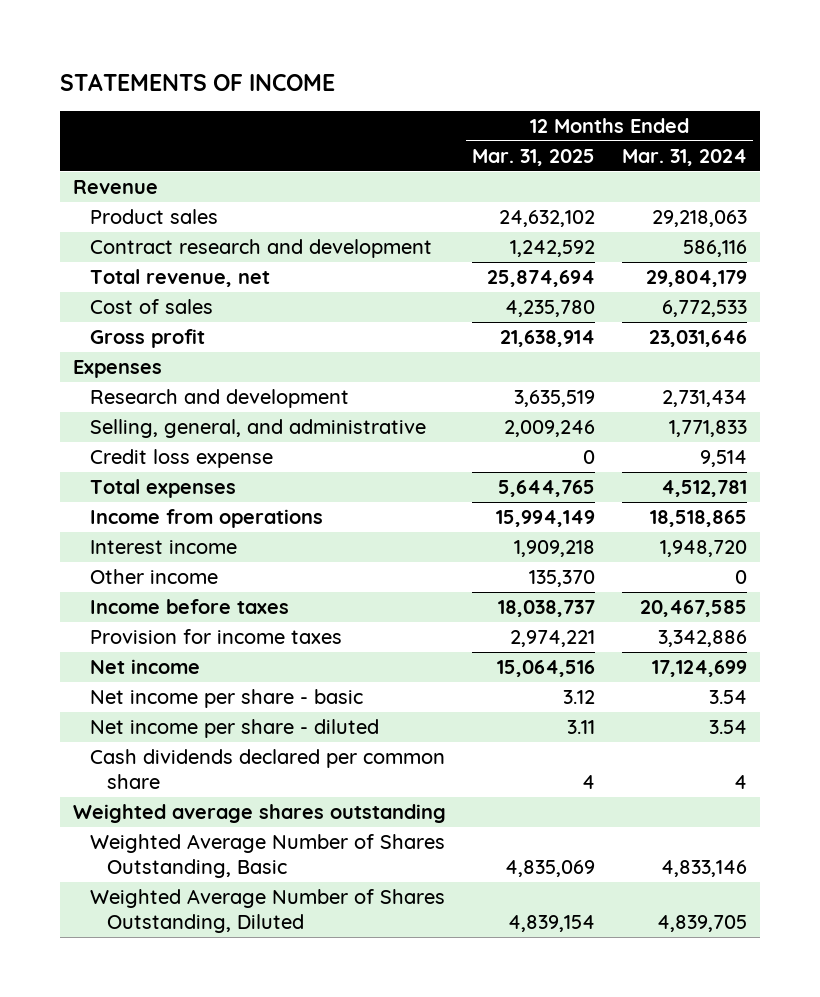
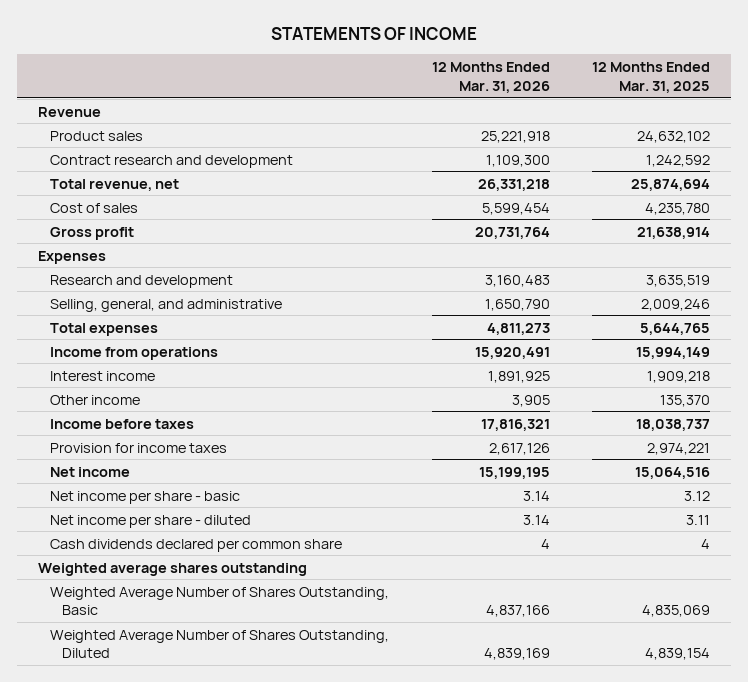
- | 12 Months Ended Mar. 31, 2025 | 12 Months Ended Mar. 31, 2024
+ | 12 Months Ended Mar. 31, 2026 | 12 Months Ended Mar. 31, 2025
- Credit loss expense | 0 | 9,514

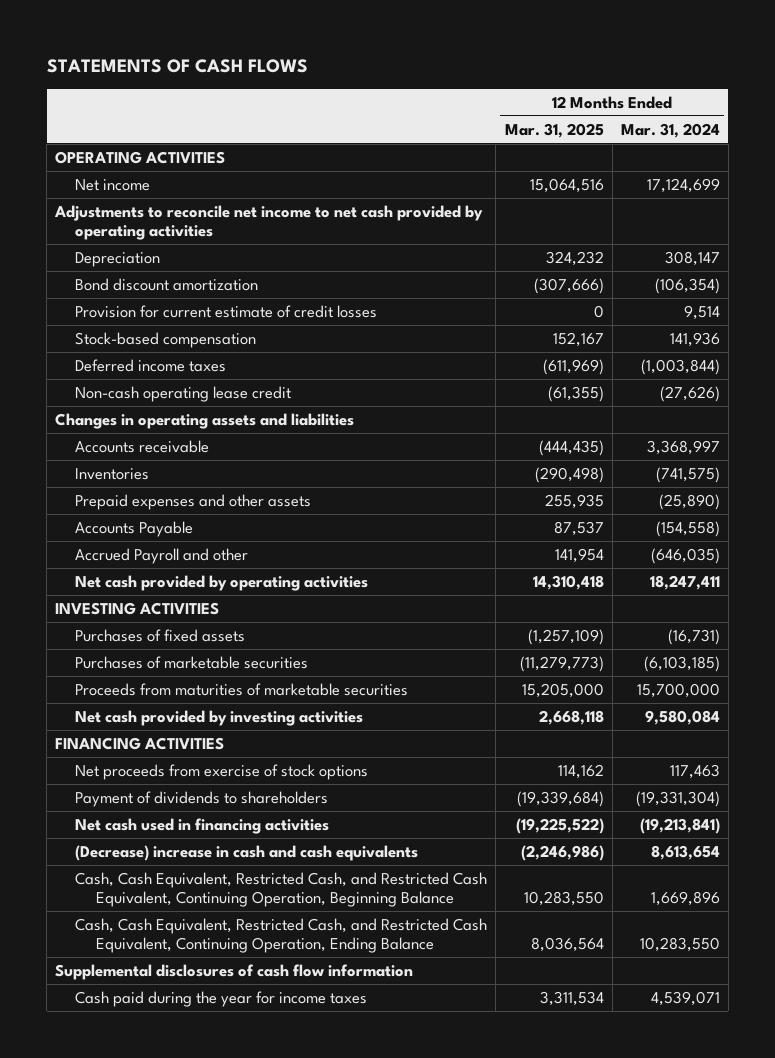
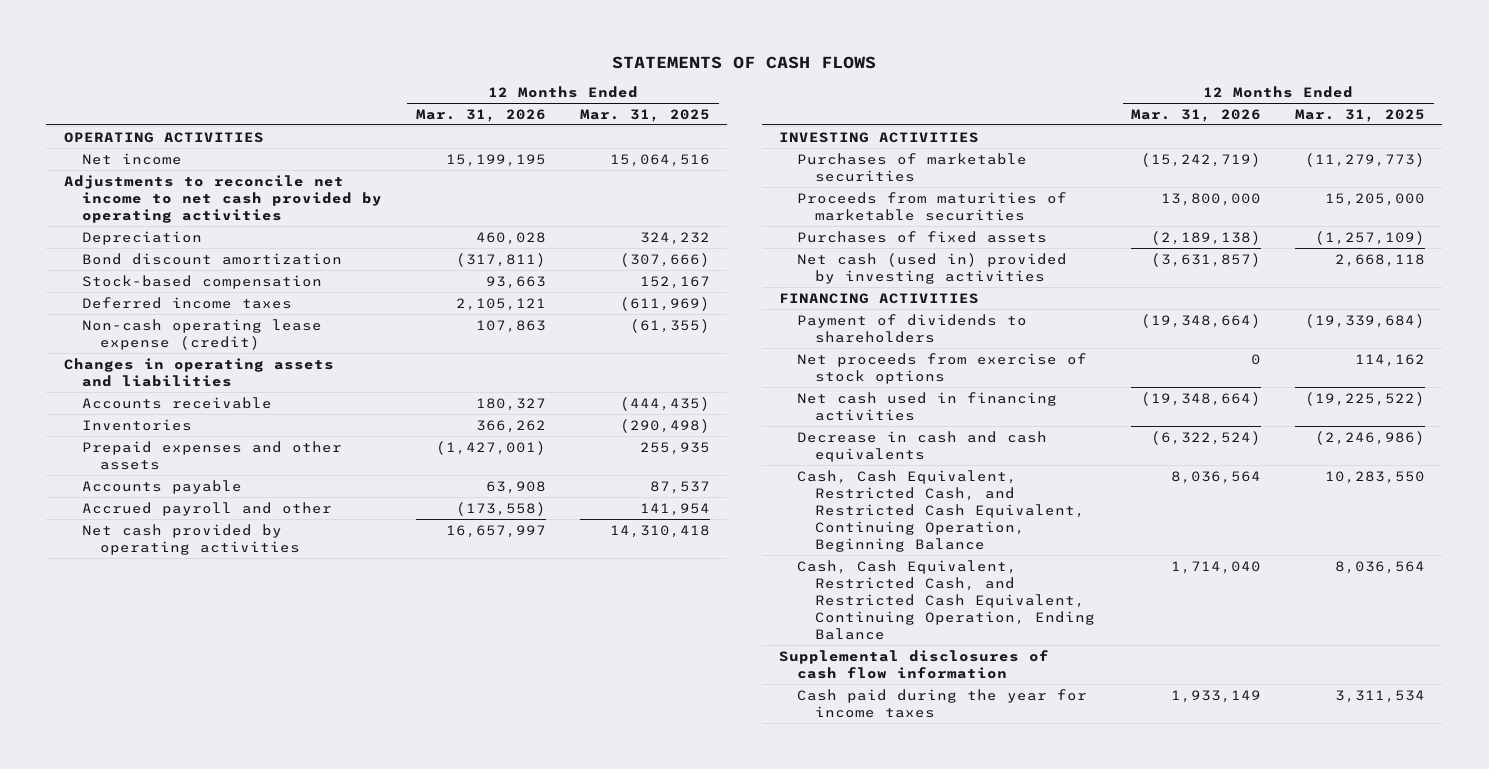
- | 12 Months Ended Mar. 31, 2025 | 12 Months Ended Mar. 31, 2024
+ | 12 Months Ended Mar. 31, 2026 | 12 Months Ended Mar. 31, 2025
- Provision for current estimate of credit losses | 0 | 9,514
- Non-cash operating lease credit | (61,355) | (27,626)
+ Non-cash operating lease expense (credit) | 107,863 | (61,355)
- Accounts Payable | 87,537 | (154,558)
- Accrued Payroll and other | 141,954 | (646,035)
+ Accounts payable | 63,908 | 87,537
+ Accrued payroll and other | (173,558) | 141,954
- Net cash provided by investing activities | 2,668,118 | 9,580,084
moved down: Purchases of fixed assets | (2,189,138) | (1,257,109)
+ Net cash (used in) provided by investing activities | (3,631,857) | 2,668,118
moved down: Net proceeds from exercise of stock options | 0 | 114,162
- (Decrease) increase in cash and cash equivalents | (2,246,986) | 8,613,654
+ Decrease in cash and cash equivalents | (6,322,524) | (2,246,986)

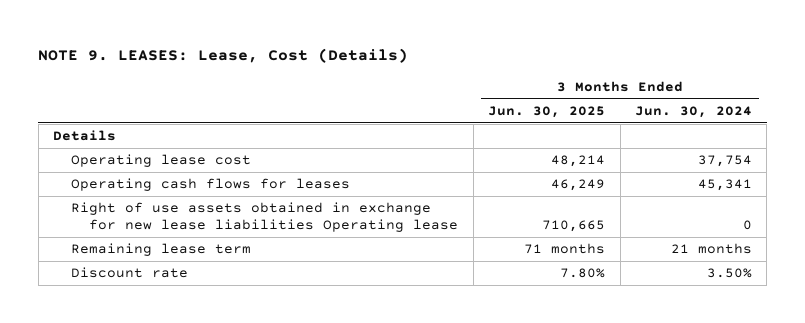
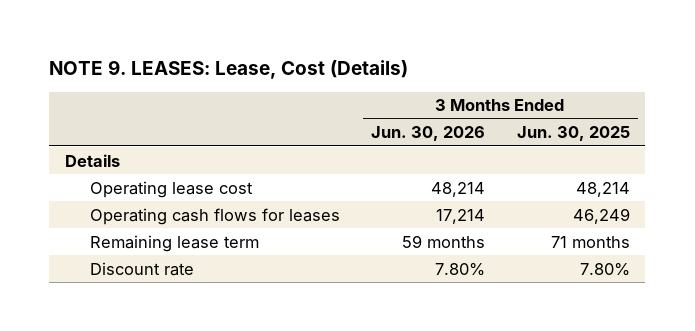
- | 3 Months Ended Jun. 30, 2025 | 3 Months Ended Jun. 30, 2024
+ | 3 Months Ended Jun. 30, 2026 | 3 Months Ended Jun. 30, 2025
- Right of use assets obtained in exchange for new lease liabilities Operating lease | 710,665 | 0

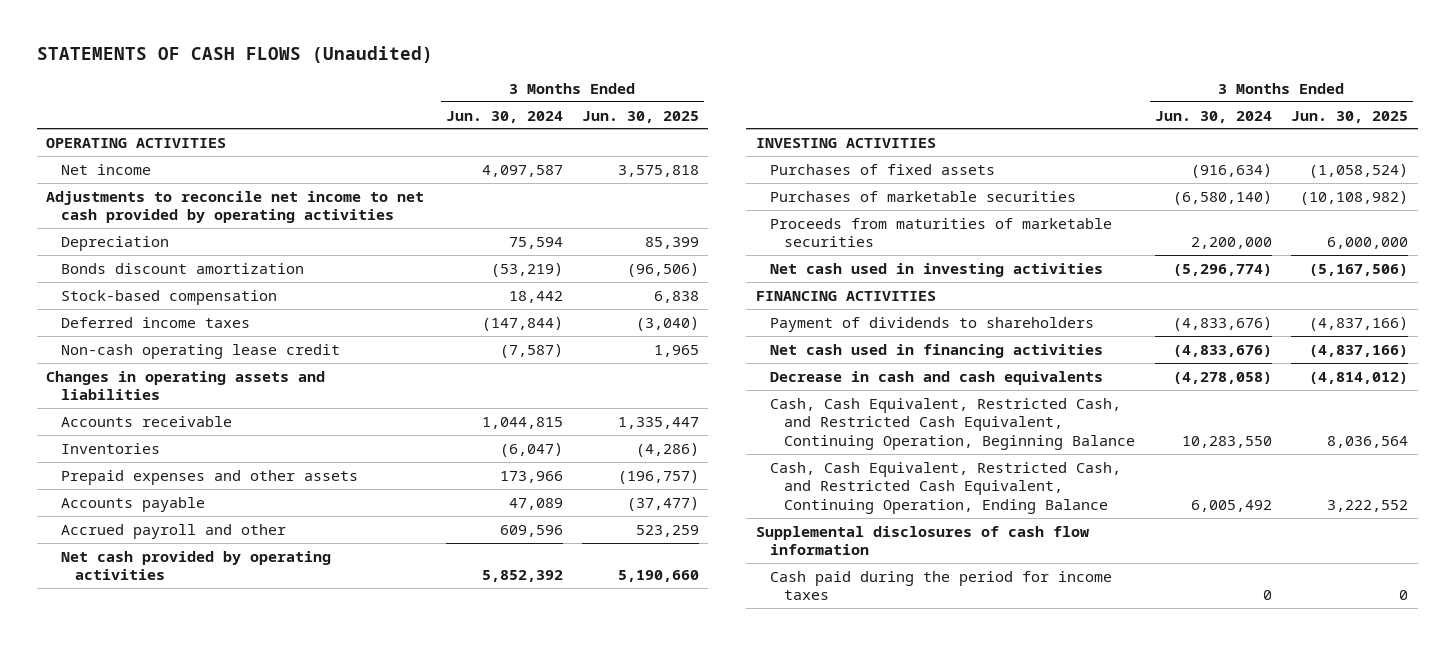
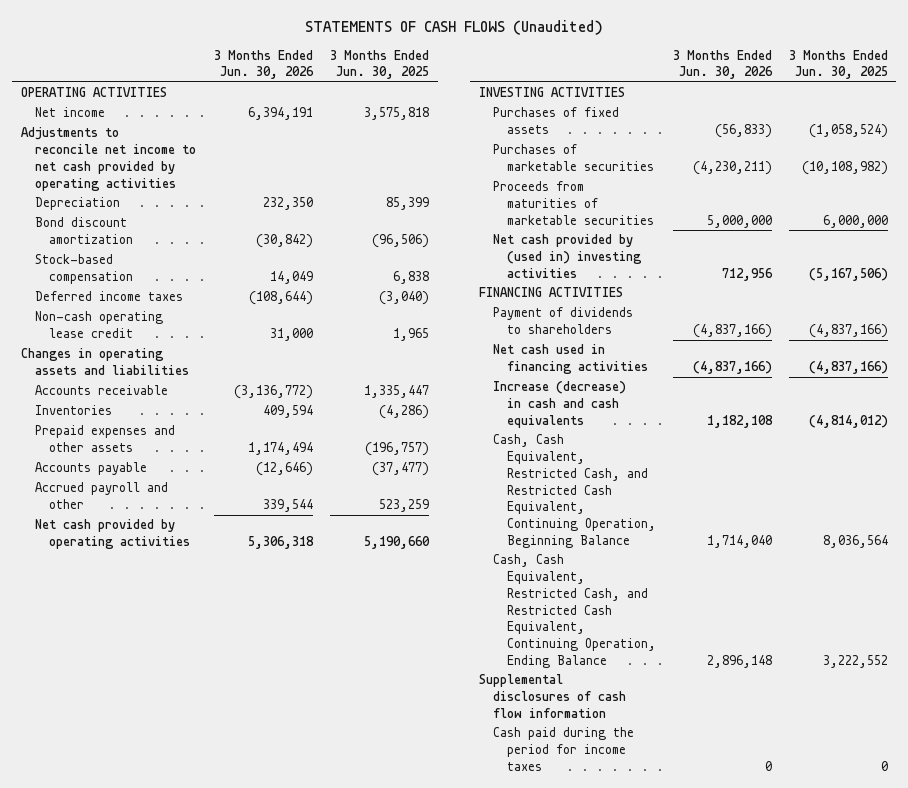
- | 3 Months Ended Jun. 30, 2024 | 3 Months Ended Jun. 30, 2025
+ | 3 Months Ended Jun. 30, 2026 | 3 Months Ended Jun. 30, 2025
- Bonds discount amortization | (53,219) | (96,506)
+ Bond discount amortization | (30,842) | (96,506)
- Net cash used in investing activities | (5,296,774) | (5,167,506)
+ Net cash provided by (used in) investing activities | 712,956 | (5,167,506)
- Decrease in cash and cash equivalents | (4,278,058) | (4,814,012)
+ Increase (decrease) in cash and cash equivalents | 1,182,108 | (4,814,012)

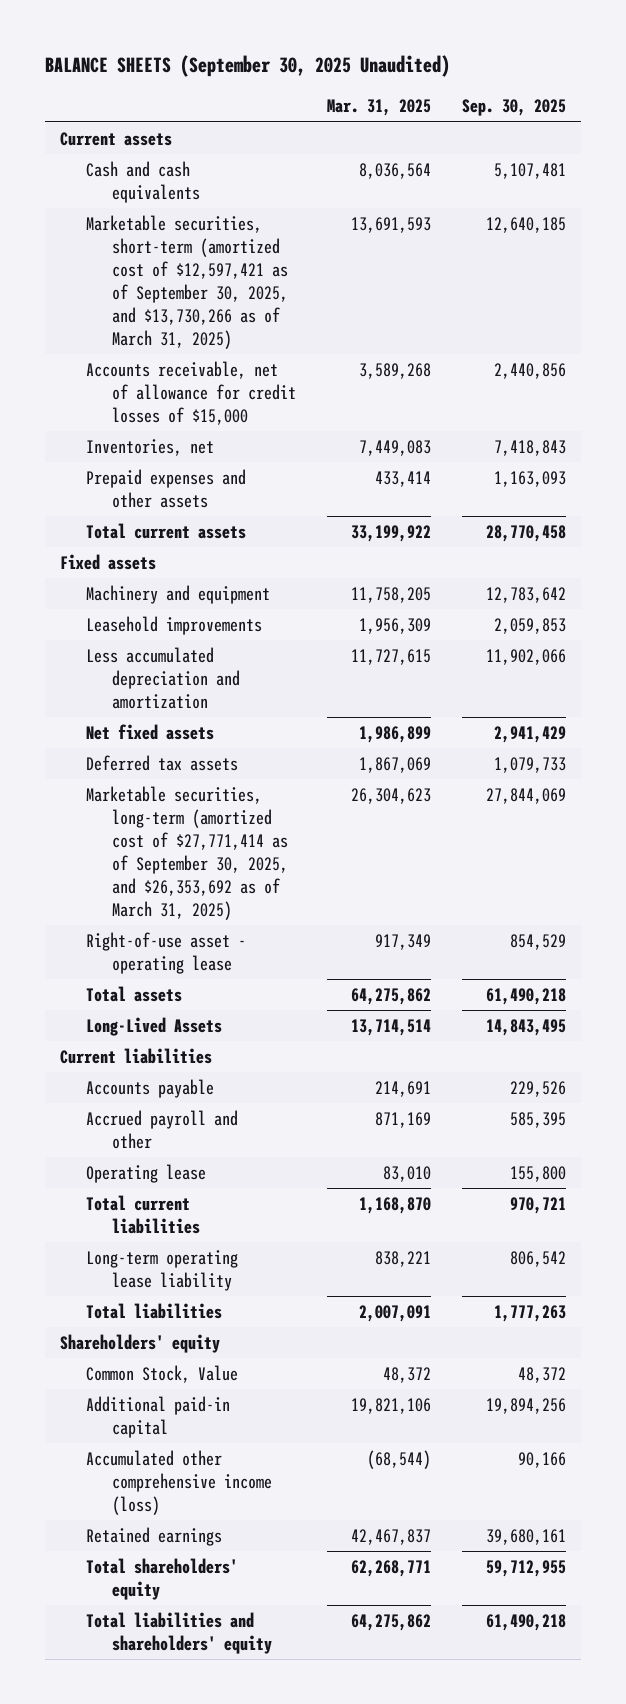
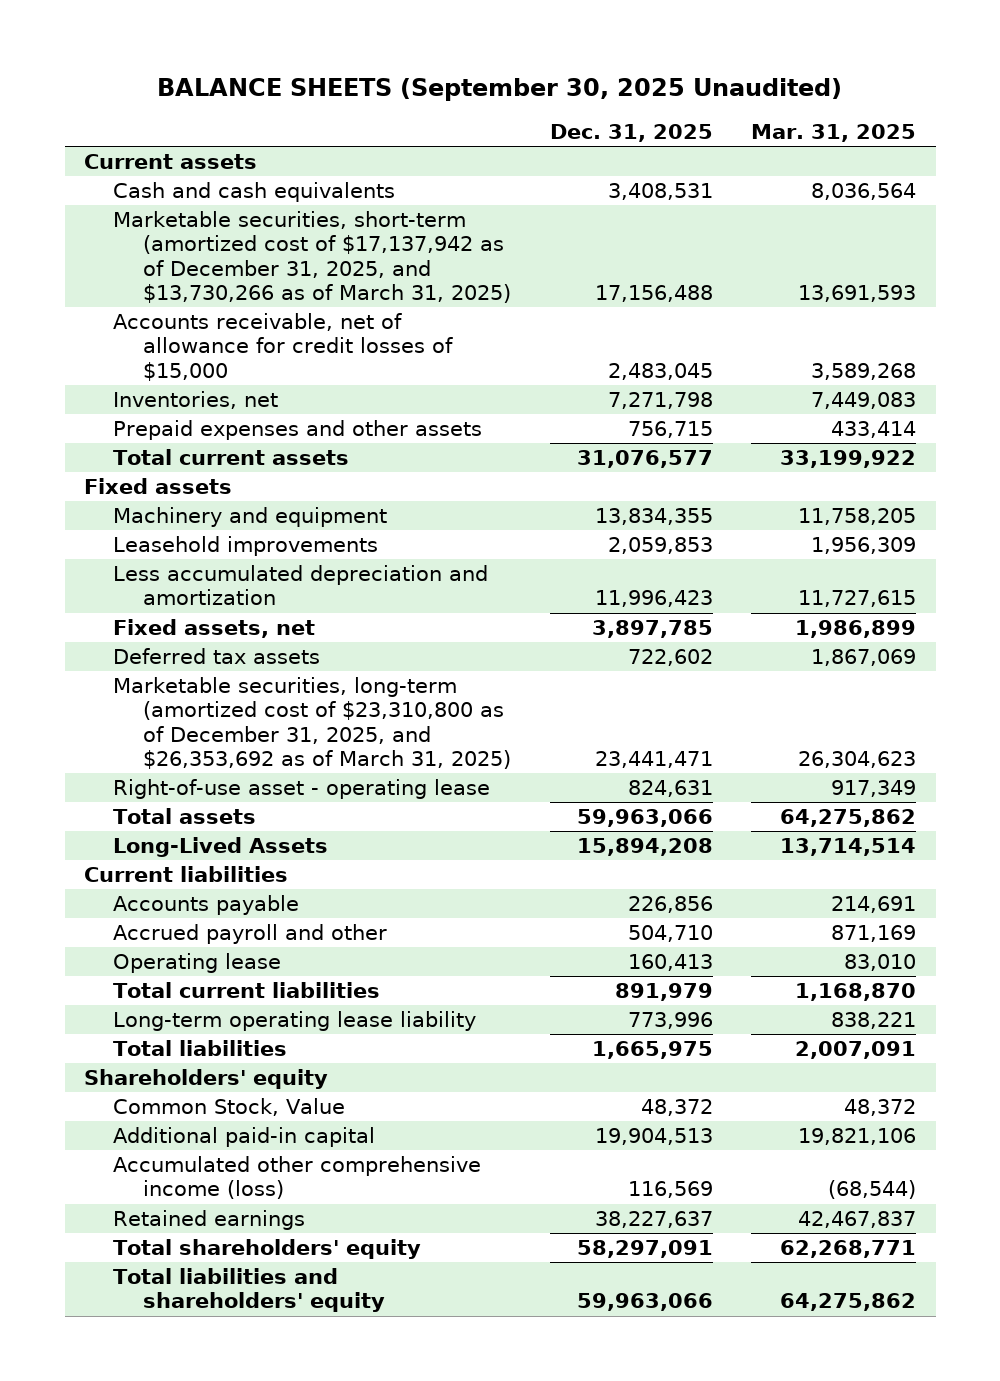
- | Mar. 31, 2025 | Sep. 30, 2025
+ | Dec. 31, 2025 | Mar. 31, 2025
- Marketable securities, short-term (amortized cost of $12,597,421 as of September 30, 2025, and $13,730,266 as of March 31, 2025) | 13,691,593 | 12,640,185
+ Marketable securities, short-term (amortized cost of $17,137,942 as of December 31, 2025, and $13,730,266 as of March 31, 2025) | 17,156,488 | 13,691,593
- Net fixed assets | 1,986,899 | 2,941,429
+ Fixed assets, net | 3,897,785 | 1,986,899
- Marketable securities, long-term (amortized cost of $27,771,414 as of September 30, 2025, and $26,353,692 as of March 31, 2025) | 26,304,623 | 27,844,069
+ Marketable securities, long-term (amortized cost of $23,310,800 as of December 31, 2025, and $26,353,692 as of March 31, 2025) | 23,441,471 | 26,304,623

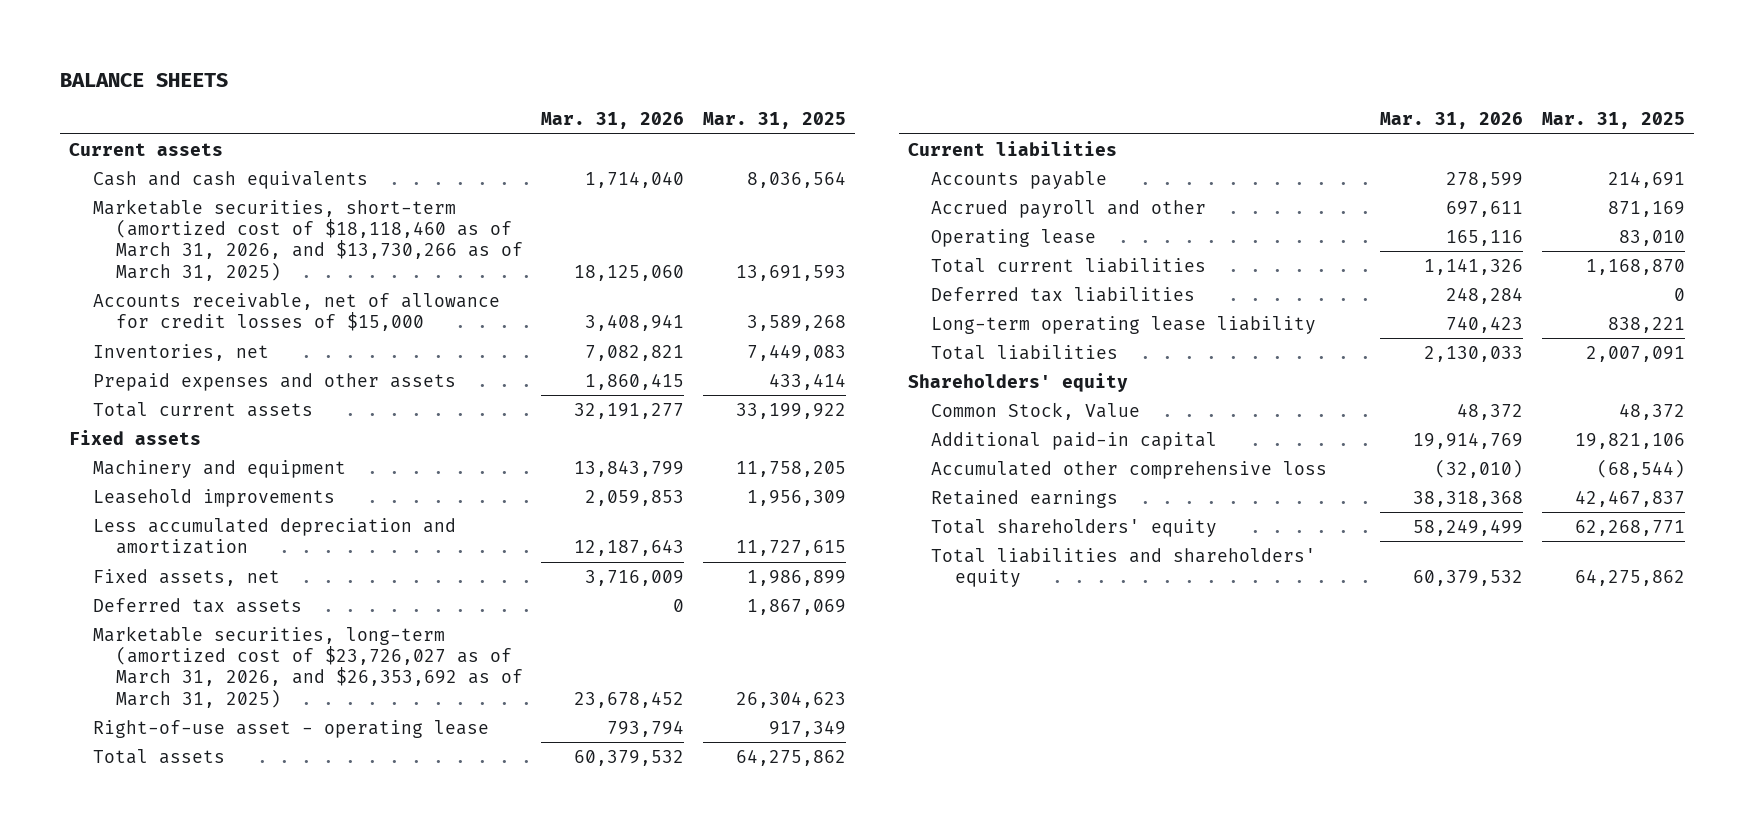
- BALANCE SHEETS (September 30, 2025 Unaudited)
+ BALANCE SHEETS
- | Dec. 31, 2025 | Mar. 31, 2025
+ | Mar. 31, 2026 | Mar. 31, 2025
- Marketable securities, short-term (amortized cost of $17,137,942 as of December 31, 2025, and $13,730,266 as of March 31, 2025) | 17,156,488 | 13,691,593
+ Marketable securities, short-term (amortized cost of $18,118,460 as of March 31, 2026, and $13,730,266 as of March 31, 2025) | 18,125,060 | 13,691,593
- Marketable securities, long-term (amortized cost of $23,310,800 as of December 31, 2025, and $26,353,692 as of March 31, 2025) | 23,441,471 | 26,304,623
+ Marketable securities, long-term (amortized cost of $23,726,027 as of March 31, 2026, and $26,353,692 as of March 31, 2025) | 23,678,452 | 26,304,623
- Long-Lived Assets | 15,894,208 | 13,714,514
+ Deferred tax liabilities | 248,284 | 0
- Accumulated other comprehensive income (loss) | 116,569 | (68,544)
+ Accumulated other comprehensive loss | (32,010) | (68,544)

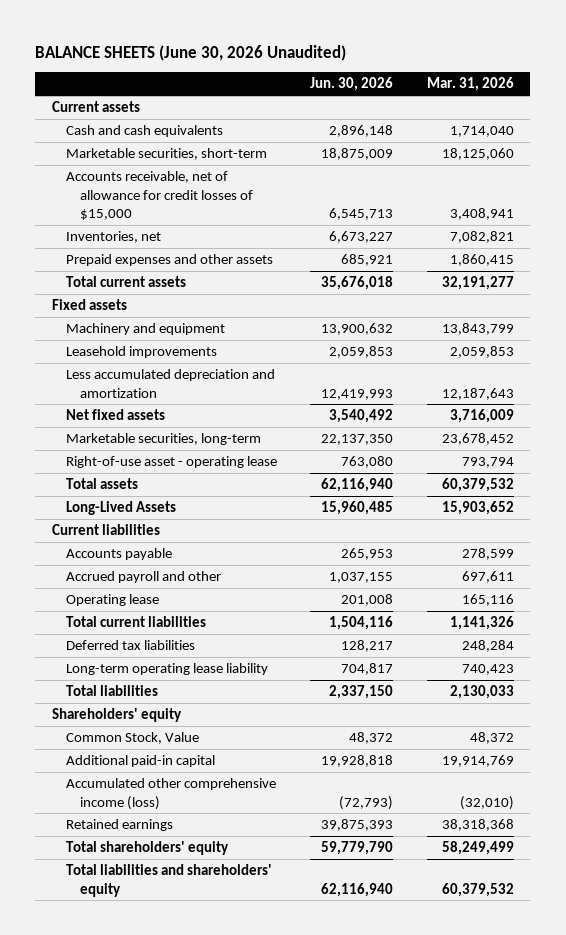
- BALANCE SHEETS
+ BALANCE SHEETS (June 30, 2026 Unaudited)
- | Mar. 31, 2026 | Mar. 31, 2025
+ | Jun. 30, 2026 | Mar. 31, 2026
- Marketable securities, short-term (amortized cost of $18,118,460 as of March 31, 2026, and $13,730,266 as of March 31, 2025) | 18,125,060 | 13,691,593
+ Marketable securities, short-term | 18,875,009 | 18,125,060
- Fixed assets, net | 3,716,009 | 1,986,899
- Deferred tax assets | 0 | 1,867,069
- Marketable securities, long-term (amortized cost of $23,726,027 as of March 31, 2026, and $26,353,692 as of March 31, 2025) | 23,678,452 | 26,304,623
+ Net fixed assets | 3,540,492 | 3,716,009
+ Marketable securities, long-term | 22,137,350 | 23,678,452
+ Long-Lived Assets | 15,960,485 | 15,903,652
- Accumulated other comprehensive loss | (32,010) | (68,544)
+ Accumulated other comprehensive income (loss) | (72,793) | (32,010)

